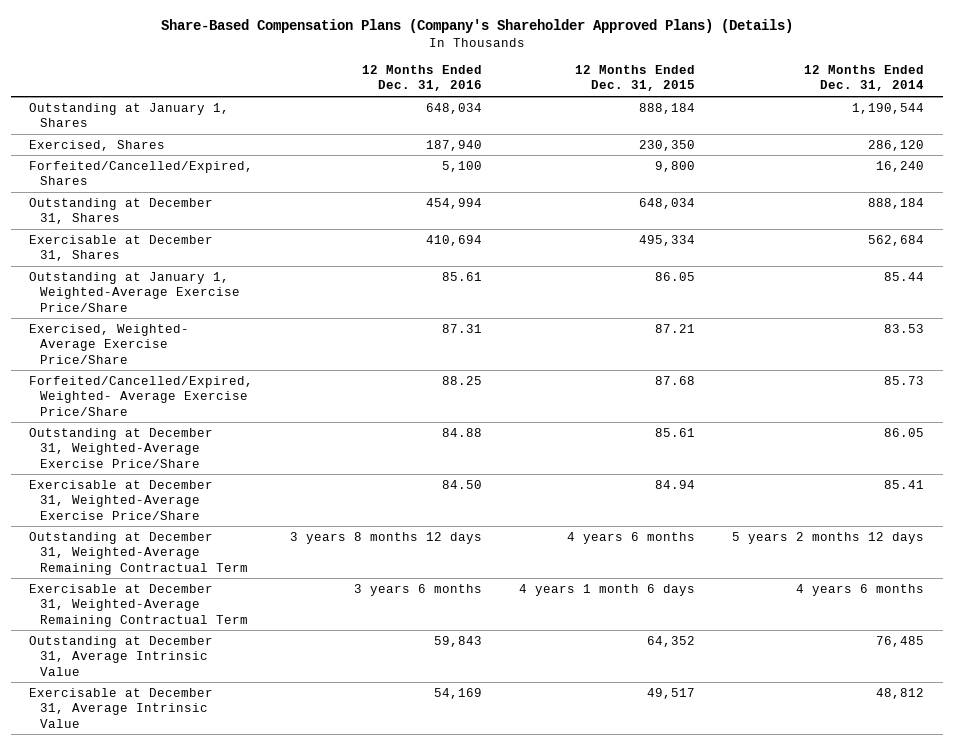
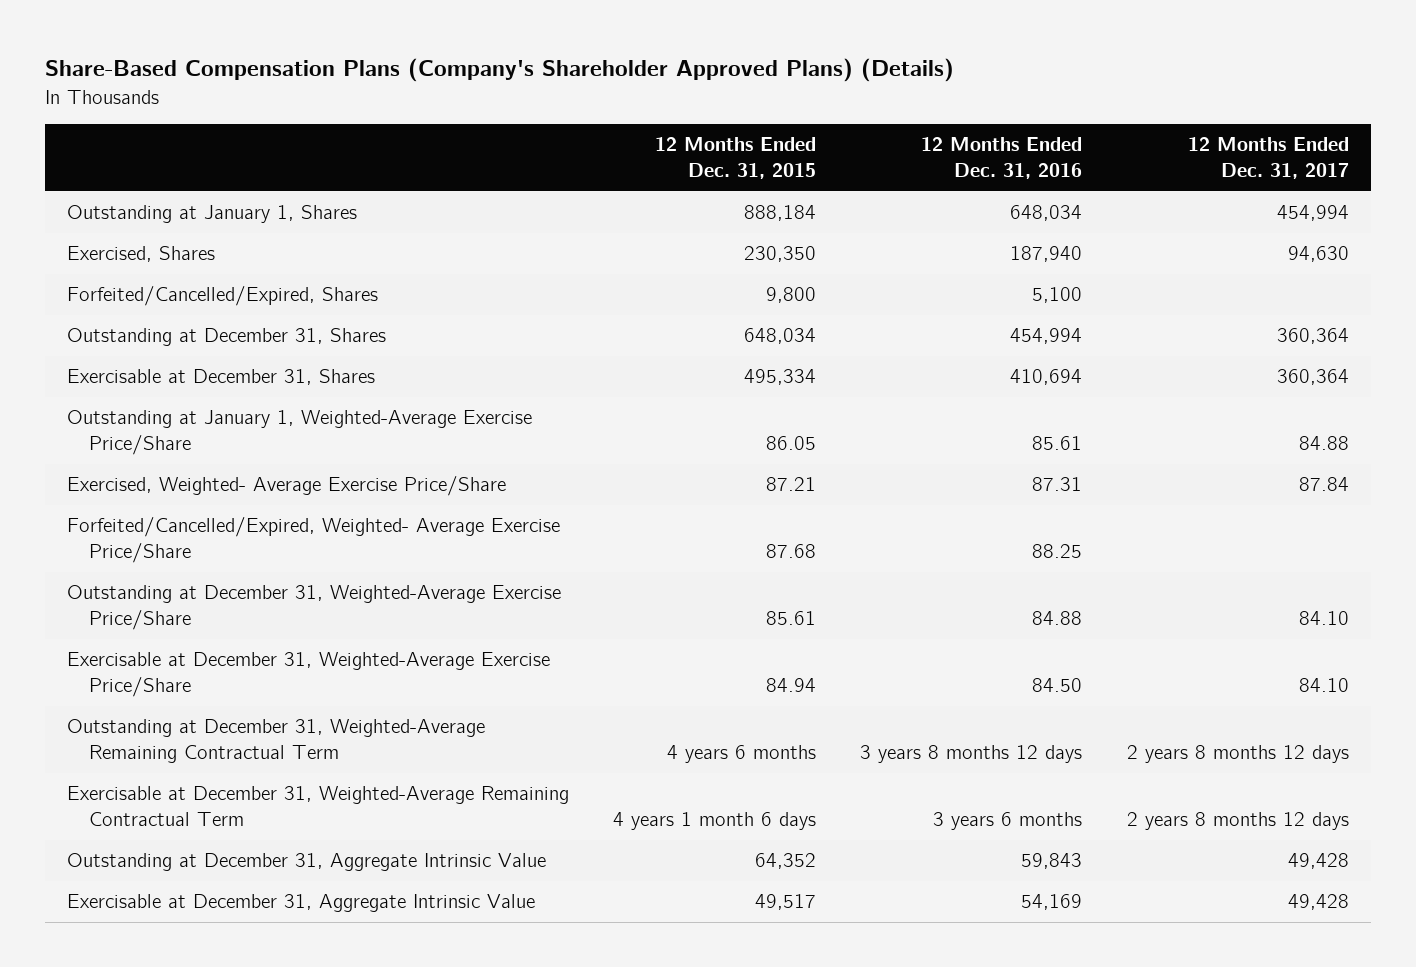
- | 12 Months Ended Dec. 31, 2016 | 12 Months Ended Dec. 31, 2015 | 12 Months Ended Dec. 31, 2014
+ | 12 Months Ended Dec. 31, 2015 | 12 Months Ended Dec. 31, 2016 | 12 Months Ended Dec. 31, 2017
- Outstanding at December 31, Average Intrinsic Value | 59,843 | 64,352 | 76,485
- Exercisable at December 31, Average Intrinsic Value | 54,169 | 49,517 | 48,812
+ Outstanding at December 31, Aggregate Intrinsic Value | 64,352 | 59,843 | 49,428
+ Exercisable at December 31, Aggregate Intrinsic Value | 49,517 | 54,169 | 49,428

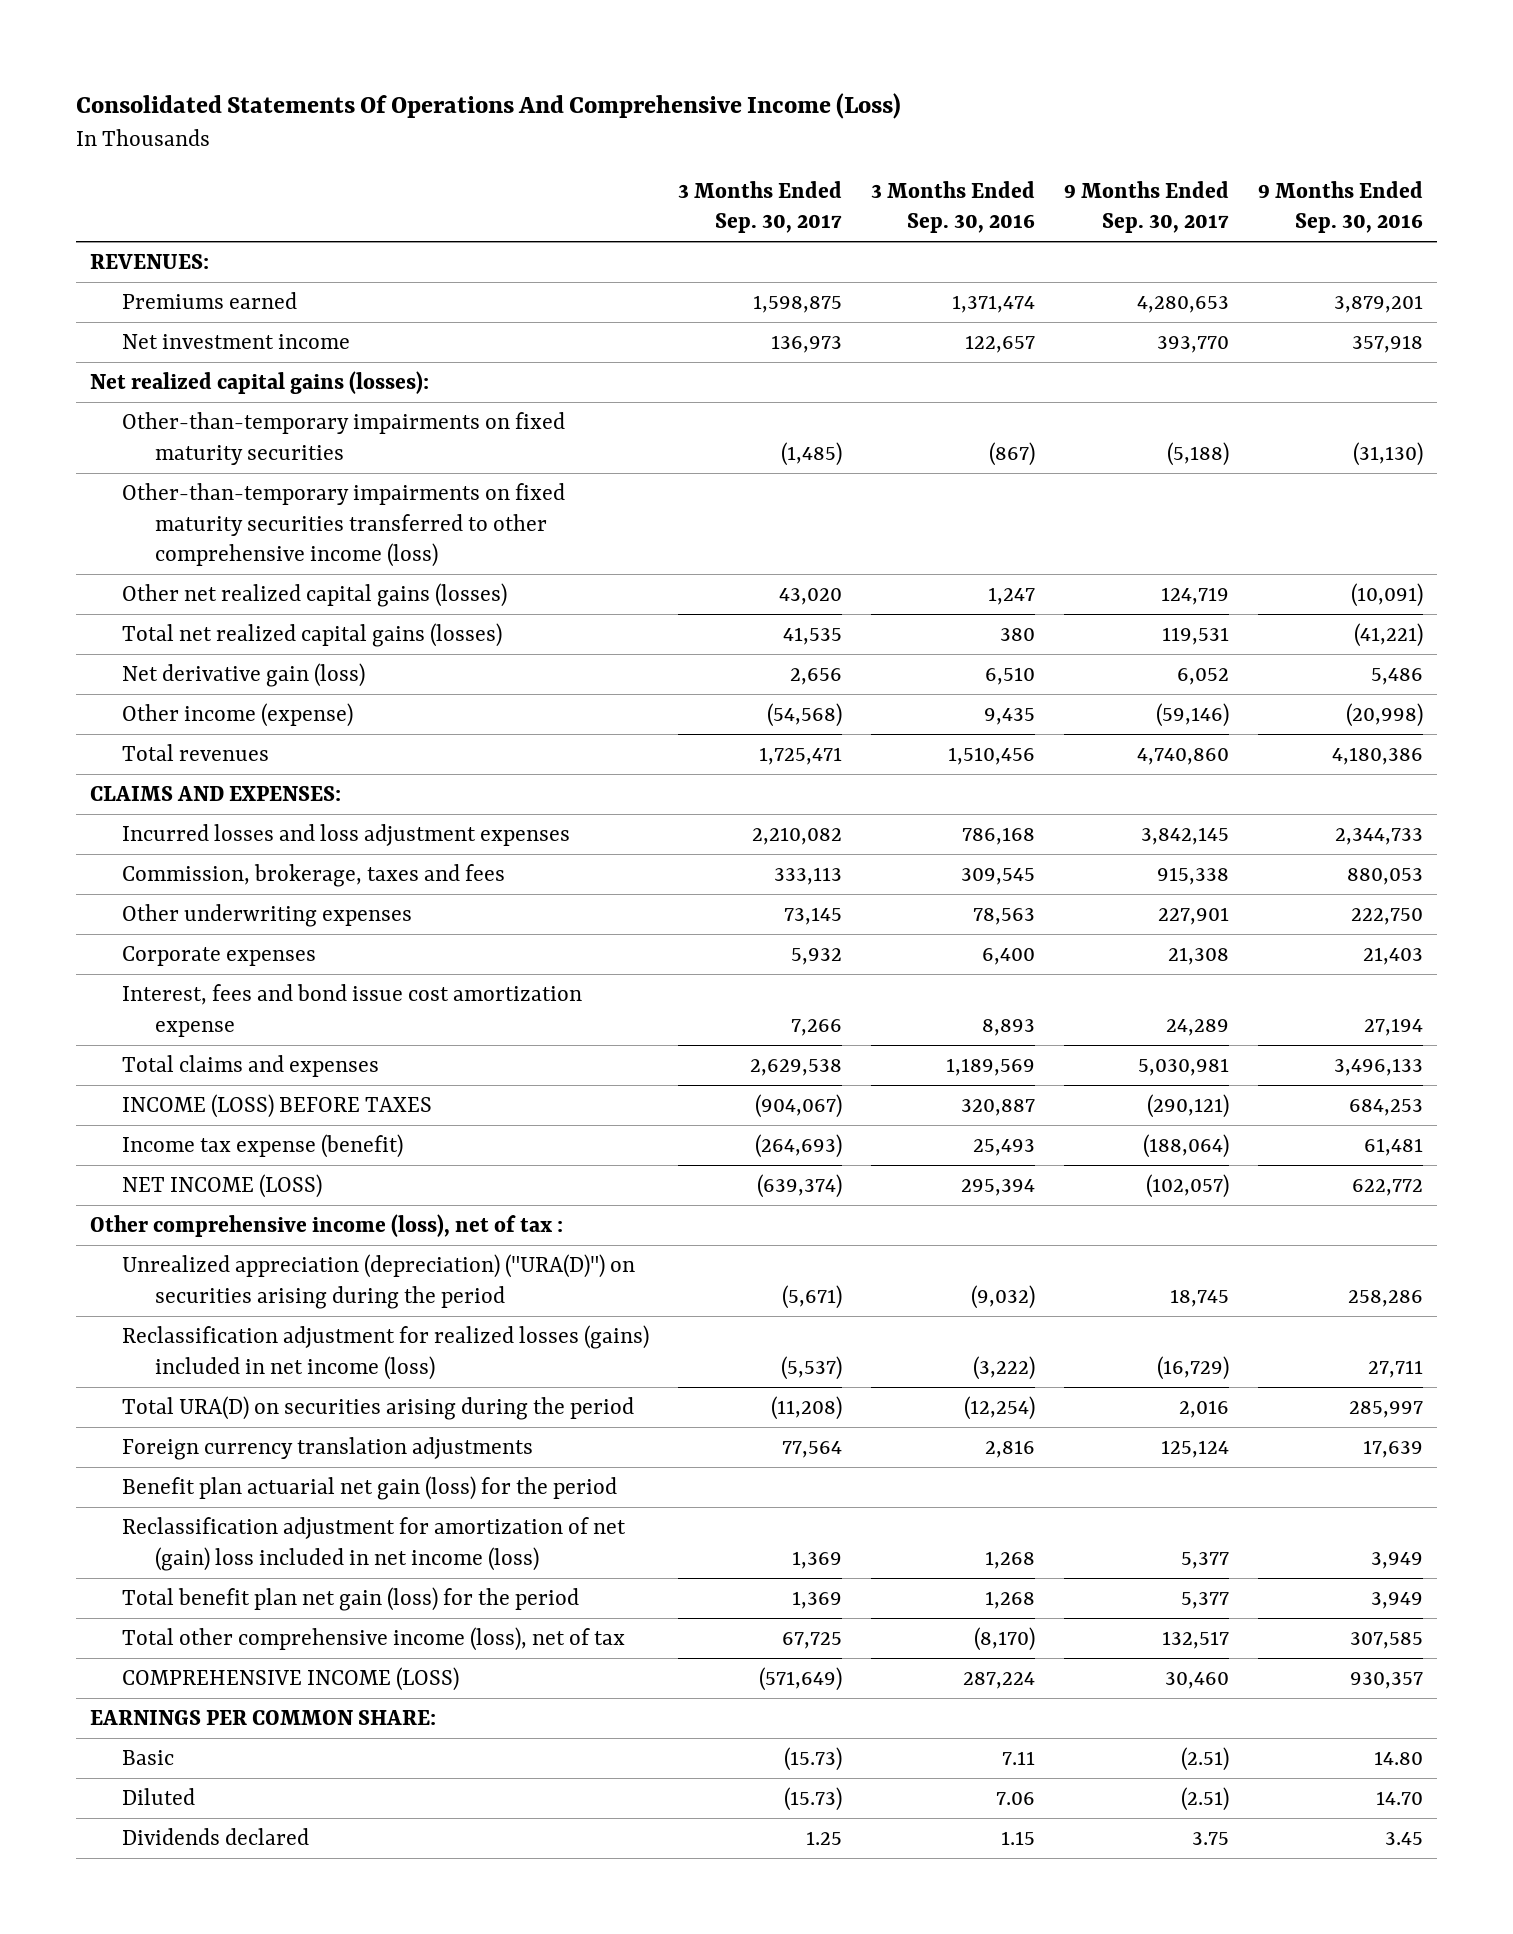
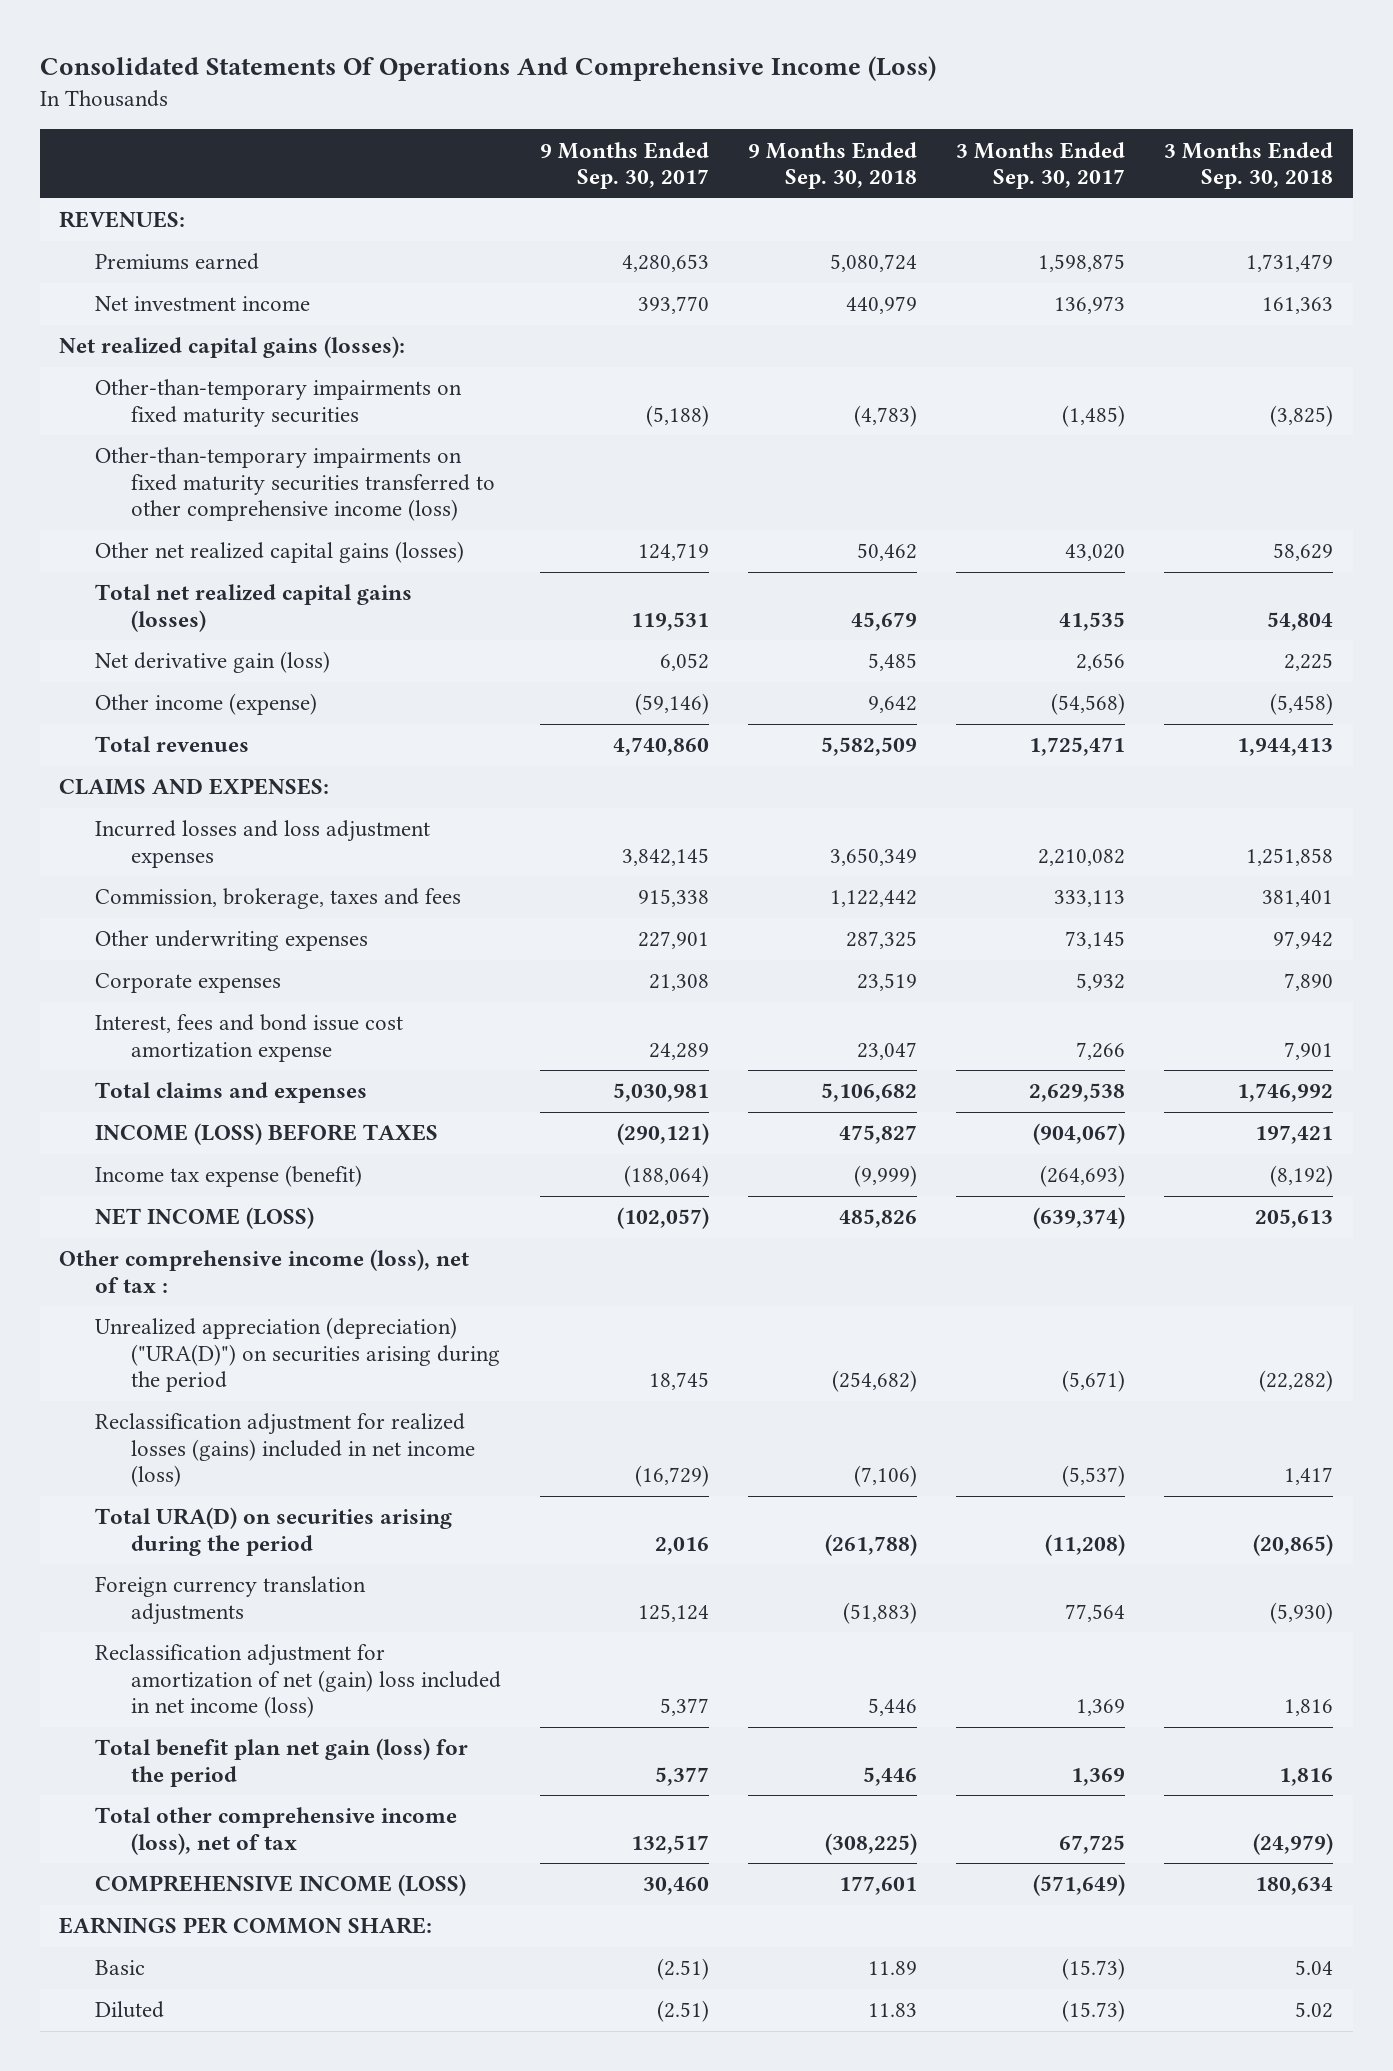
- | 3 Months Ended Sep. 30, 2017 | 3 Months Ended Sep. 30, 2016 | 9 Months Ended Sep. 30, 2017 | 9 Months Ended Sep. 30, 2016
+ | 9 Months Ended Sep. 30, 2017 | 9 Months Ended Sep. 30, 2018 | 3 Months Ended Sep. 30, 2017 | 3 Months Ended Sep. 30, 2018
- Benefit plan actuarial net gain (loss) for the period
- Dividends declared | 1.25 | 1.15 | 3.75 | 3.45

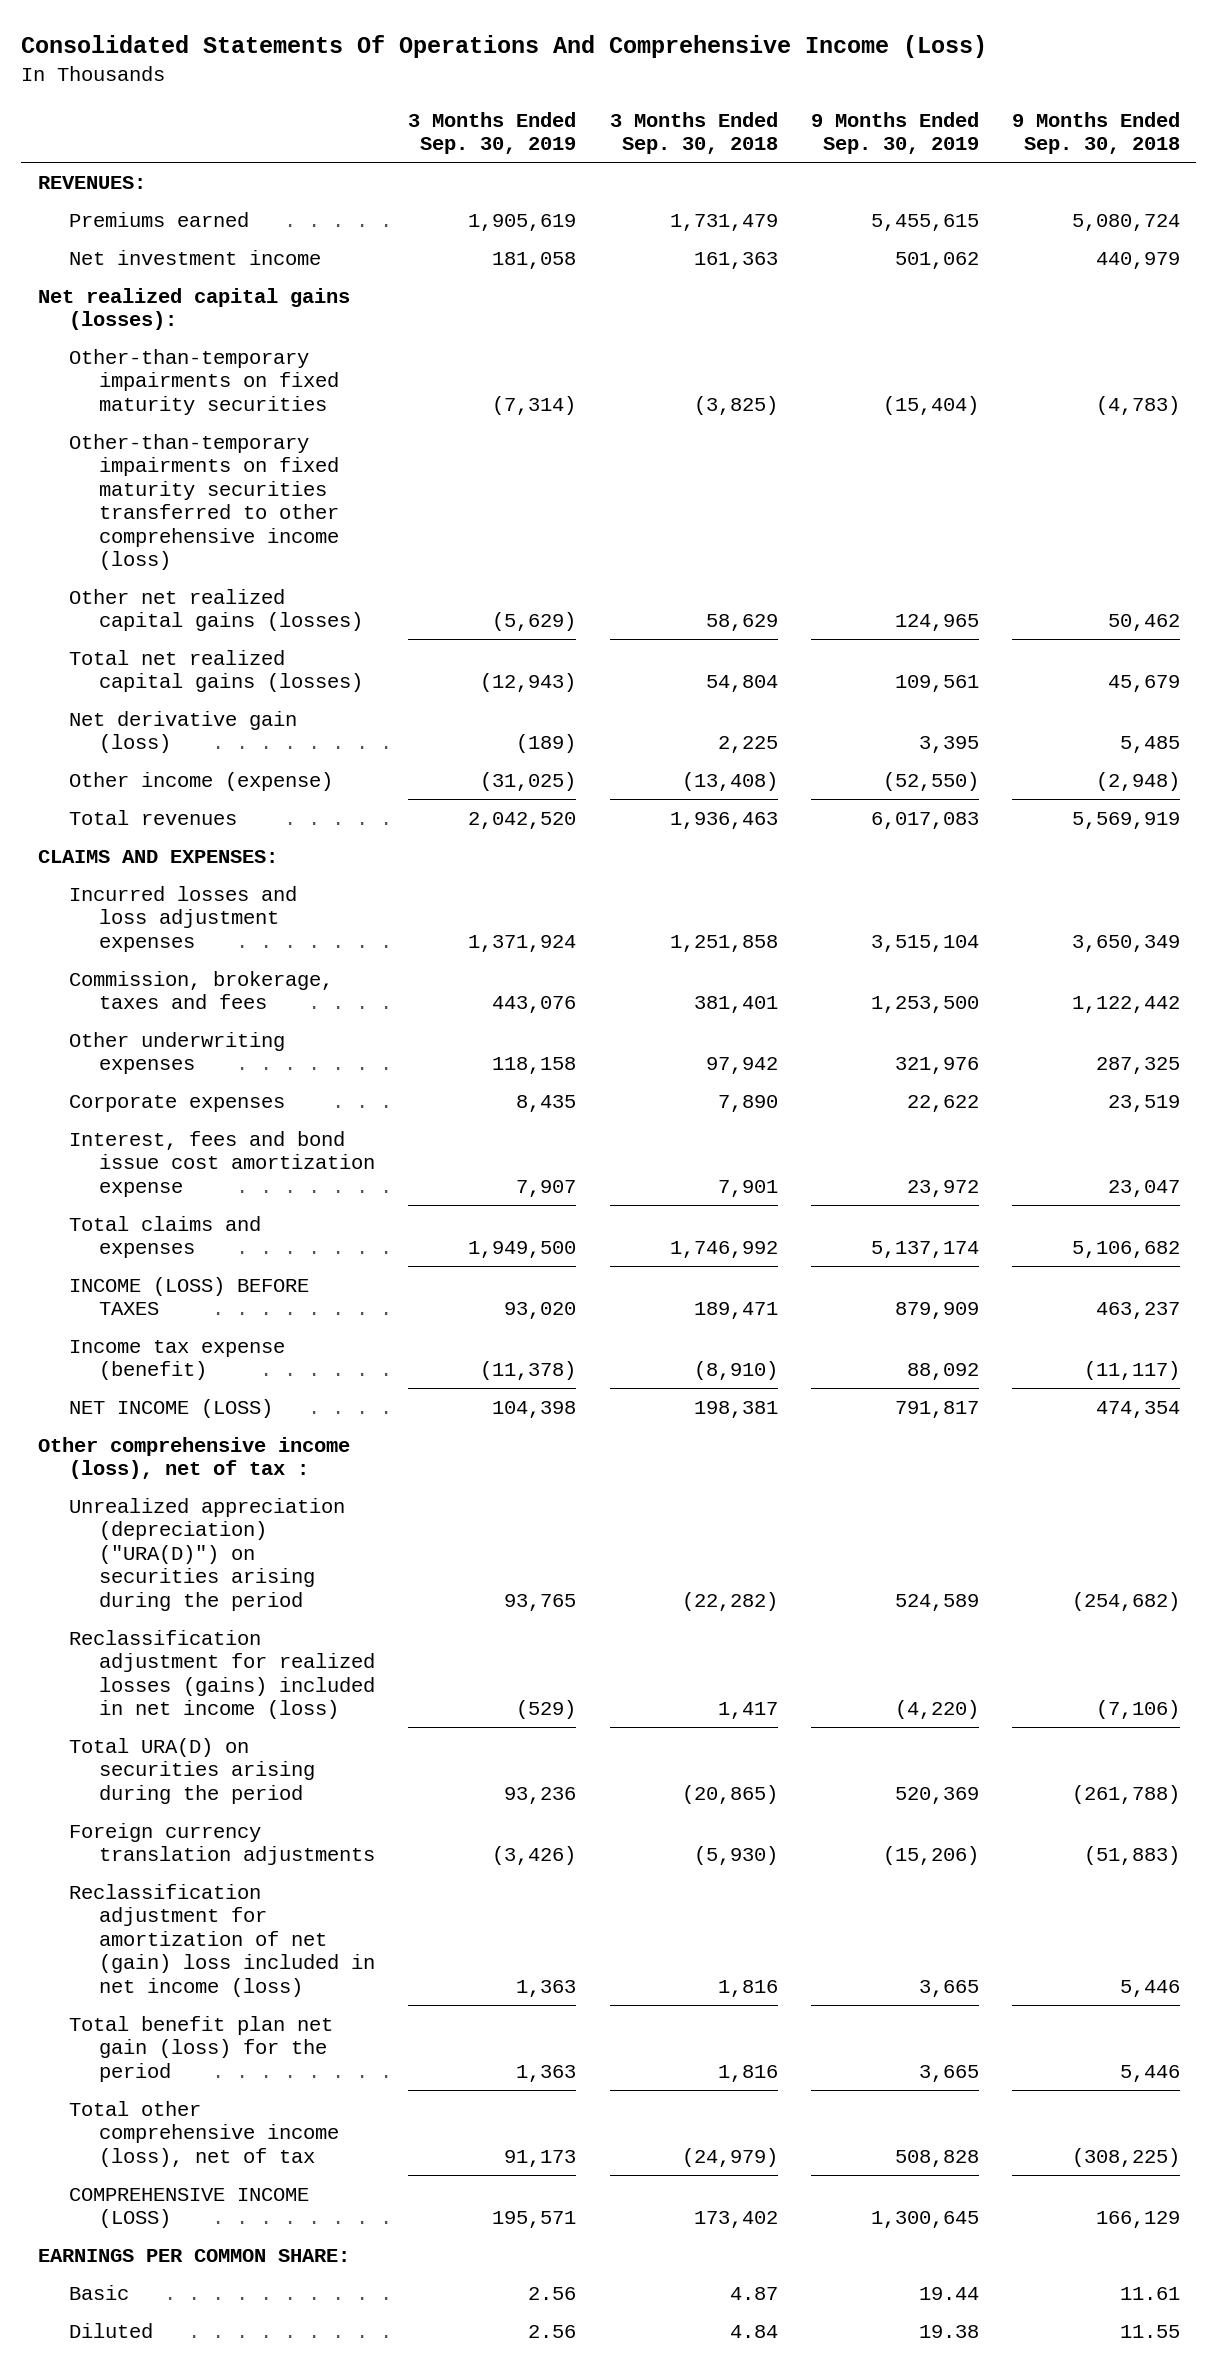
- | 9 Months Ended Sep. 30, 2017 | 9 Months Ended Sep. 30, 2018 | 3 Months Ended Sep. 30, 2017 | 3 Months Ended Sep. 30, 2018
+ | 3 Months Ended Sep. 30, 2019 | 3 Months Ended Sep. 30, 2018 | 9 Months Ended Sep. 30, 2019 | 9 Months Ended Sep. 30, 2018
- Other income (expense) | (59,146) | 9,642 | (54,568) | (5,458)
- Total revenues | 4,740,860 | 5,582,509 | 1,725,471 | 1,944,413
+ Other income (expense) | (31,025) | (13,408) | (52,550) | (2,948)
+ Total revenues | 2,042,520 | 1,936,463 | 6,017,083 | 5,569,919
- INCOME (LOSS) BEFORE TAXES | (290,121) | 475,827 | (904,067) | 197,421
- Income tax expense (benefit) | (188,064) | (9,999) | (264,693) | (8,192)
- NET INCOME (LOSS) | (102,057) | 485,826 | (639,374) | 205,613
+ INCOME (LOSS) BEFORE TAXES | 93,020 | 189,471 | 879,909 | 463,237
+ Income tax expense (benefit) | (11,378) | (8,910) | 88,092 | (11,117)
+ NET INCOME (LOSS) | 104,398 | 198,381 | 791,817 | 474,354
- COMPREHENSIVE INCOME (LOSS) | 30,460 | 177,601 | (571,649) | 180,634
+ COMPREHENSIVE INCOME (LOSS) | 195,571 | 173,402 | 1,300,645 | 166,129
- Basic | (2.51) | 11.89 | (15.73) | 5.04
- Diluted | (2.51) | 11.83 | (15.73) | 5.02
+ Basic | 2.56 | 4.87 | 19.44 | 11.61
+ Diluted | 2.56 | 4.84 | 19.38 | 11.55

